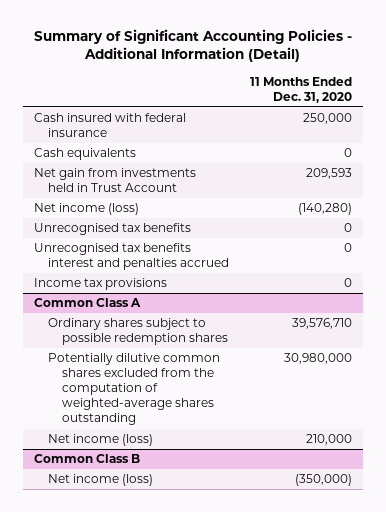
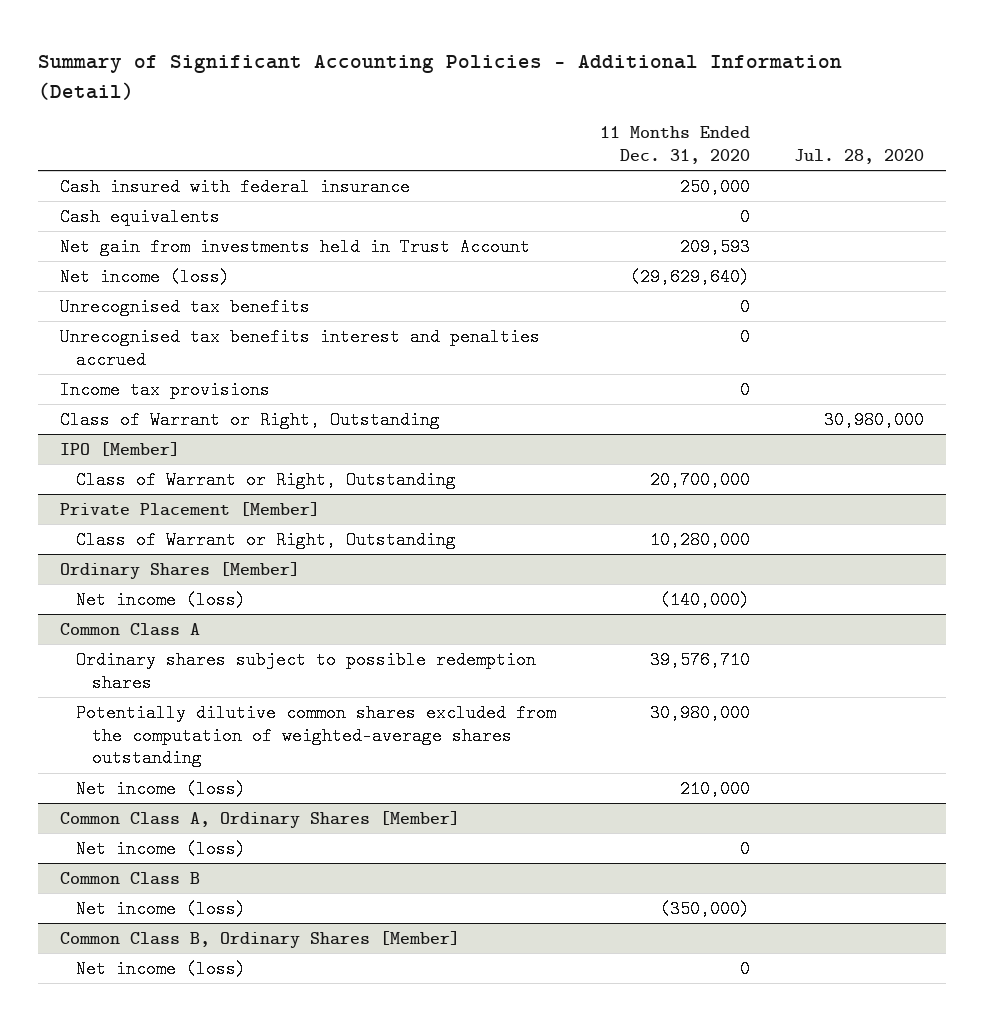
- | 11 Months Ended Dec. 31, 2020
+ | 11 Months Ended Dec. 31, 2020 | Jul. 28, 2020
- Net income (loss) | (140,280)
+ Net income (loss) | (29,629,640) |
+ Class of Warrant or Right, Outstanding | | 30,980,000
+ IPO [Member]
+ Class of Warrant or Right, Outstanding | 20,700,000 |
+ Private Placement [Member]
+ Class of Warrant or Right, Outstanding | 10,280,000 |
+ Ordinary Shares [Member]
+ Net income (loss) | (140,000) |
+ Common Class A, Ordinary Shares [Member]
+ Net income (loss) | 0 |
+ Common Class B, Ordinary Shares [Member]
+ Net income (loss) | 0 |

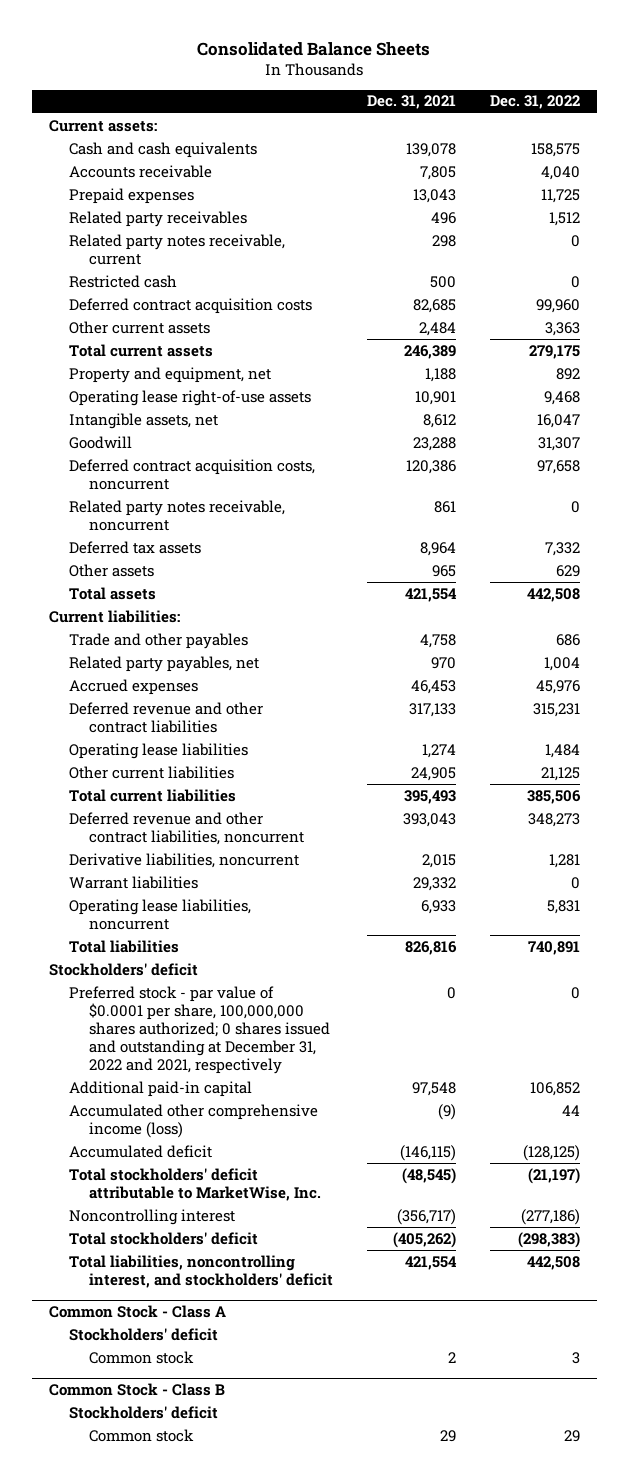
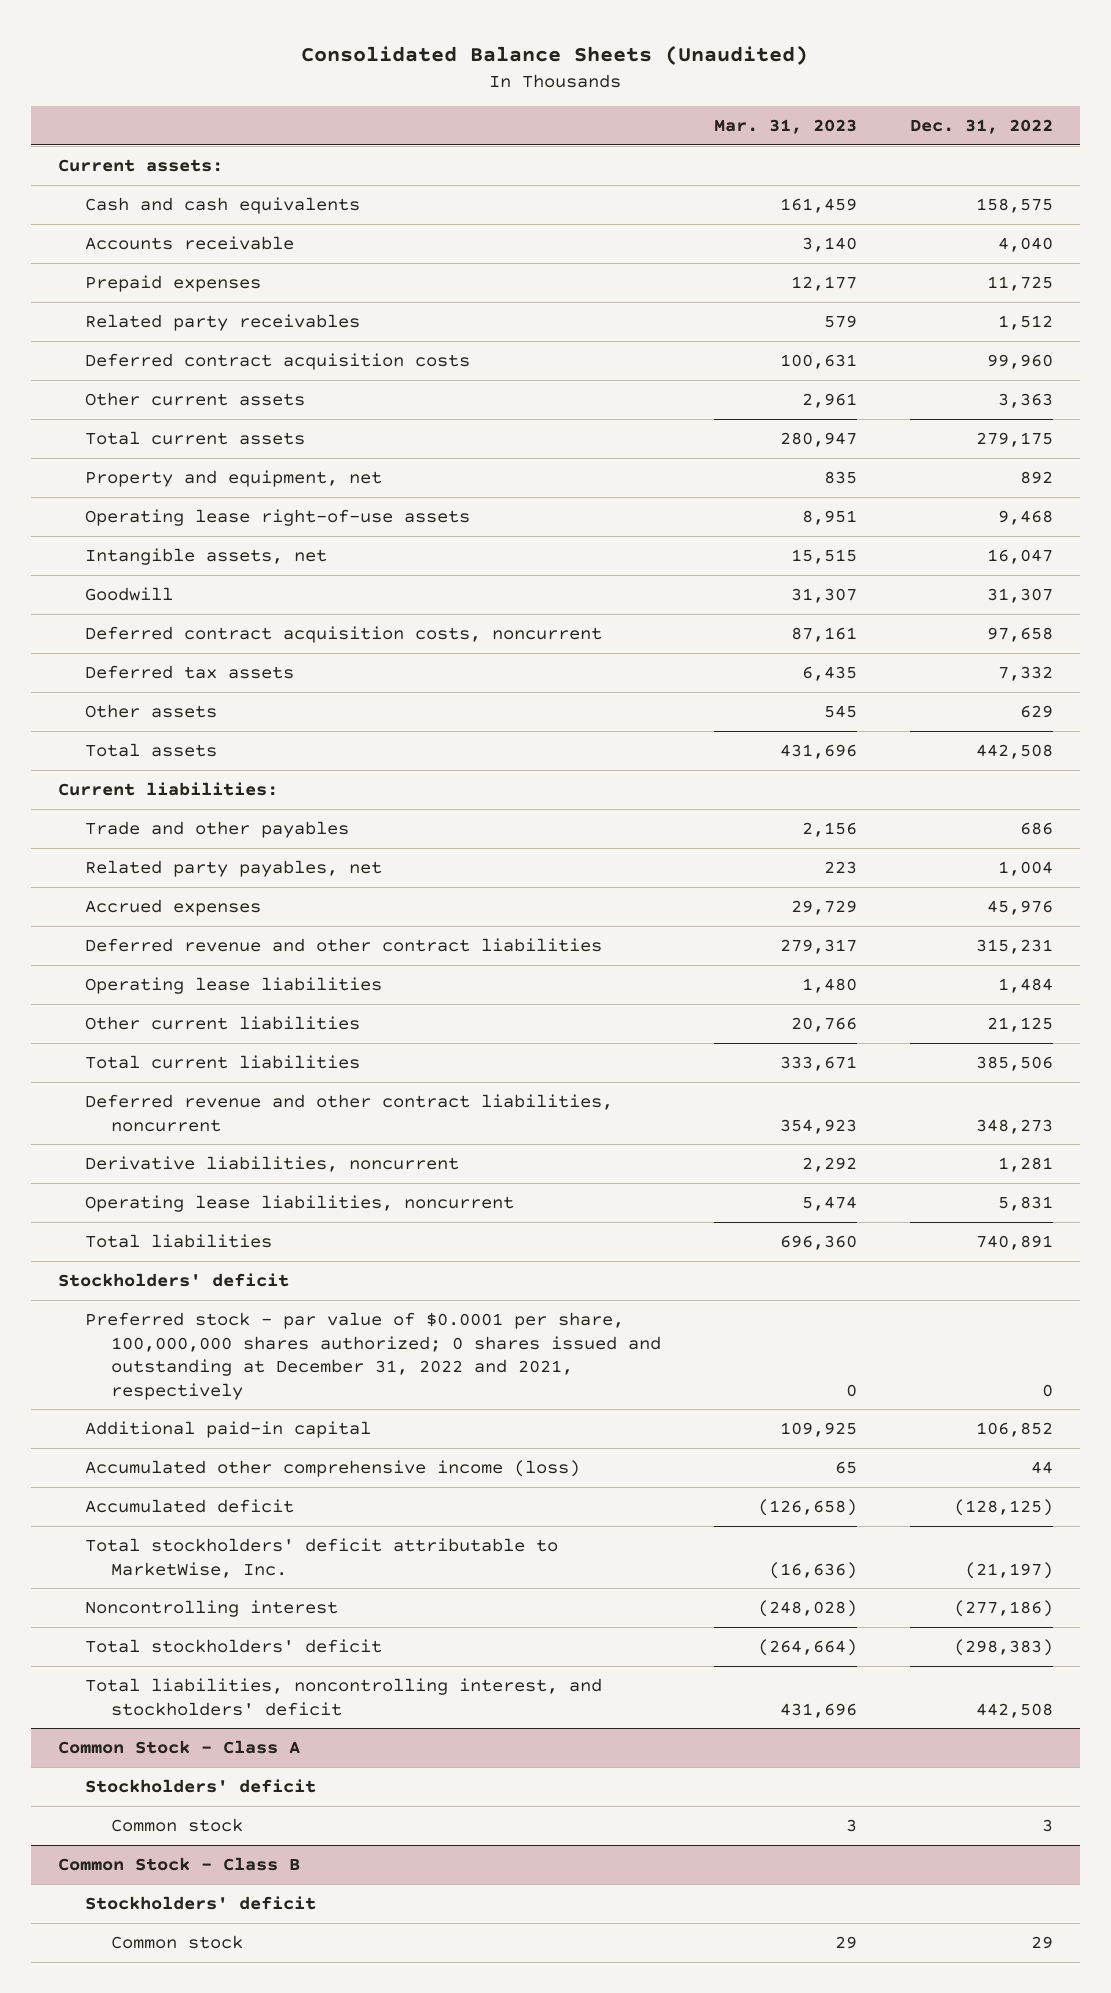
- Consolidated Balance Sheets
+ Consolidated Balance Sheets (Unaudited)
- | Dec. 31, 2021 | Dec. 31, 2022
+ | Mar. 31, 2023 | Dec. 31, 2022
- Related party notes receivable, current | 298 | 0
- Restricted cash | 500 | 0
- Related party notes receivable, noncurrent | 861 | 0
- Warrant liabilities | 29,332 | 0

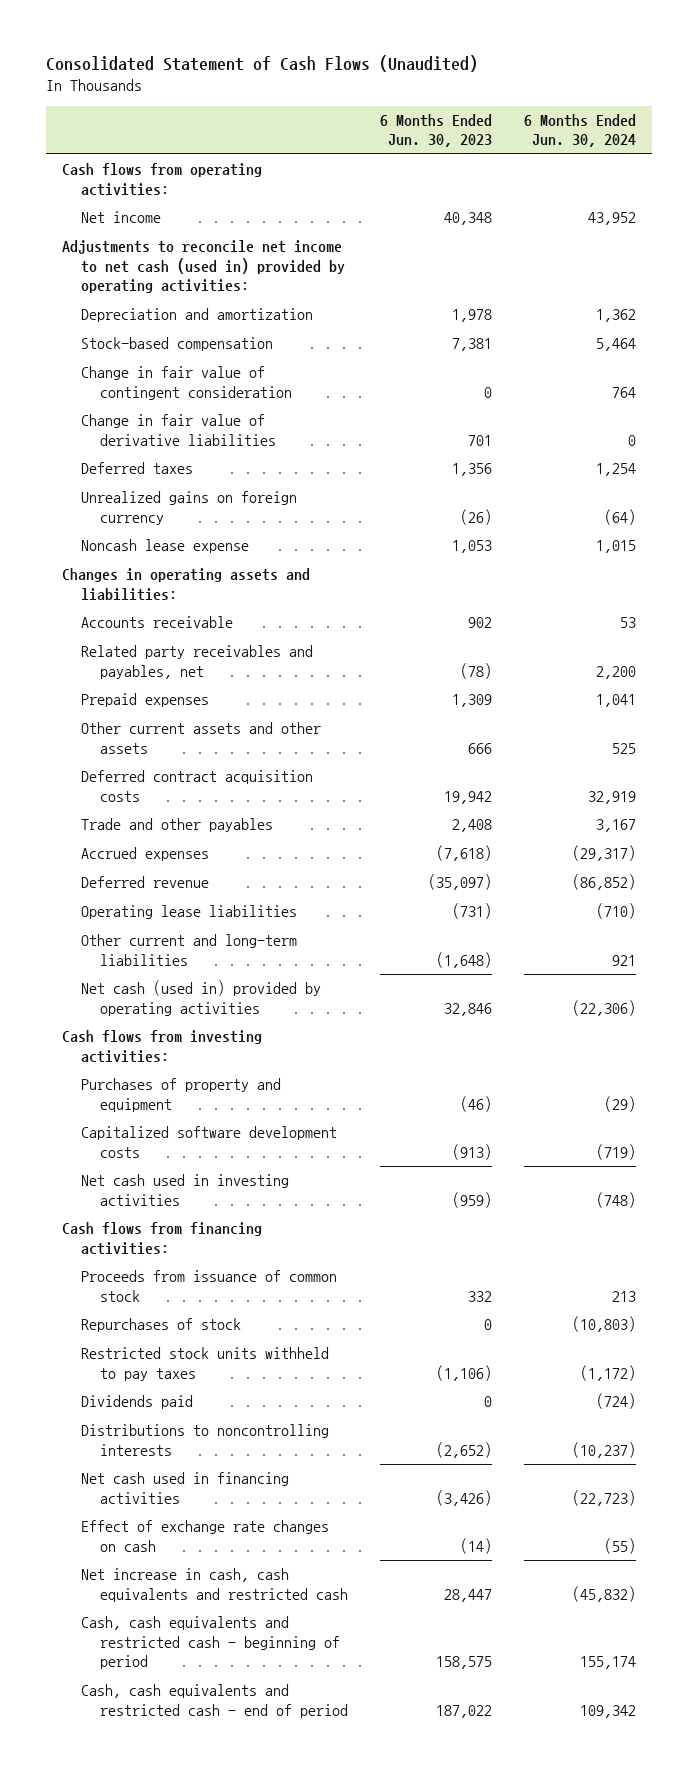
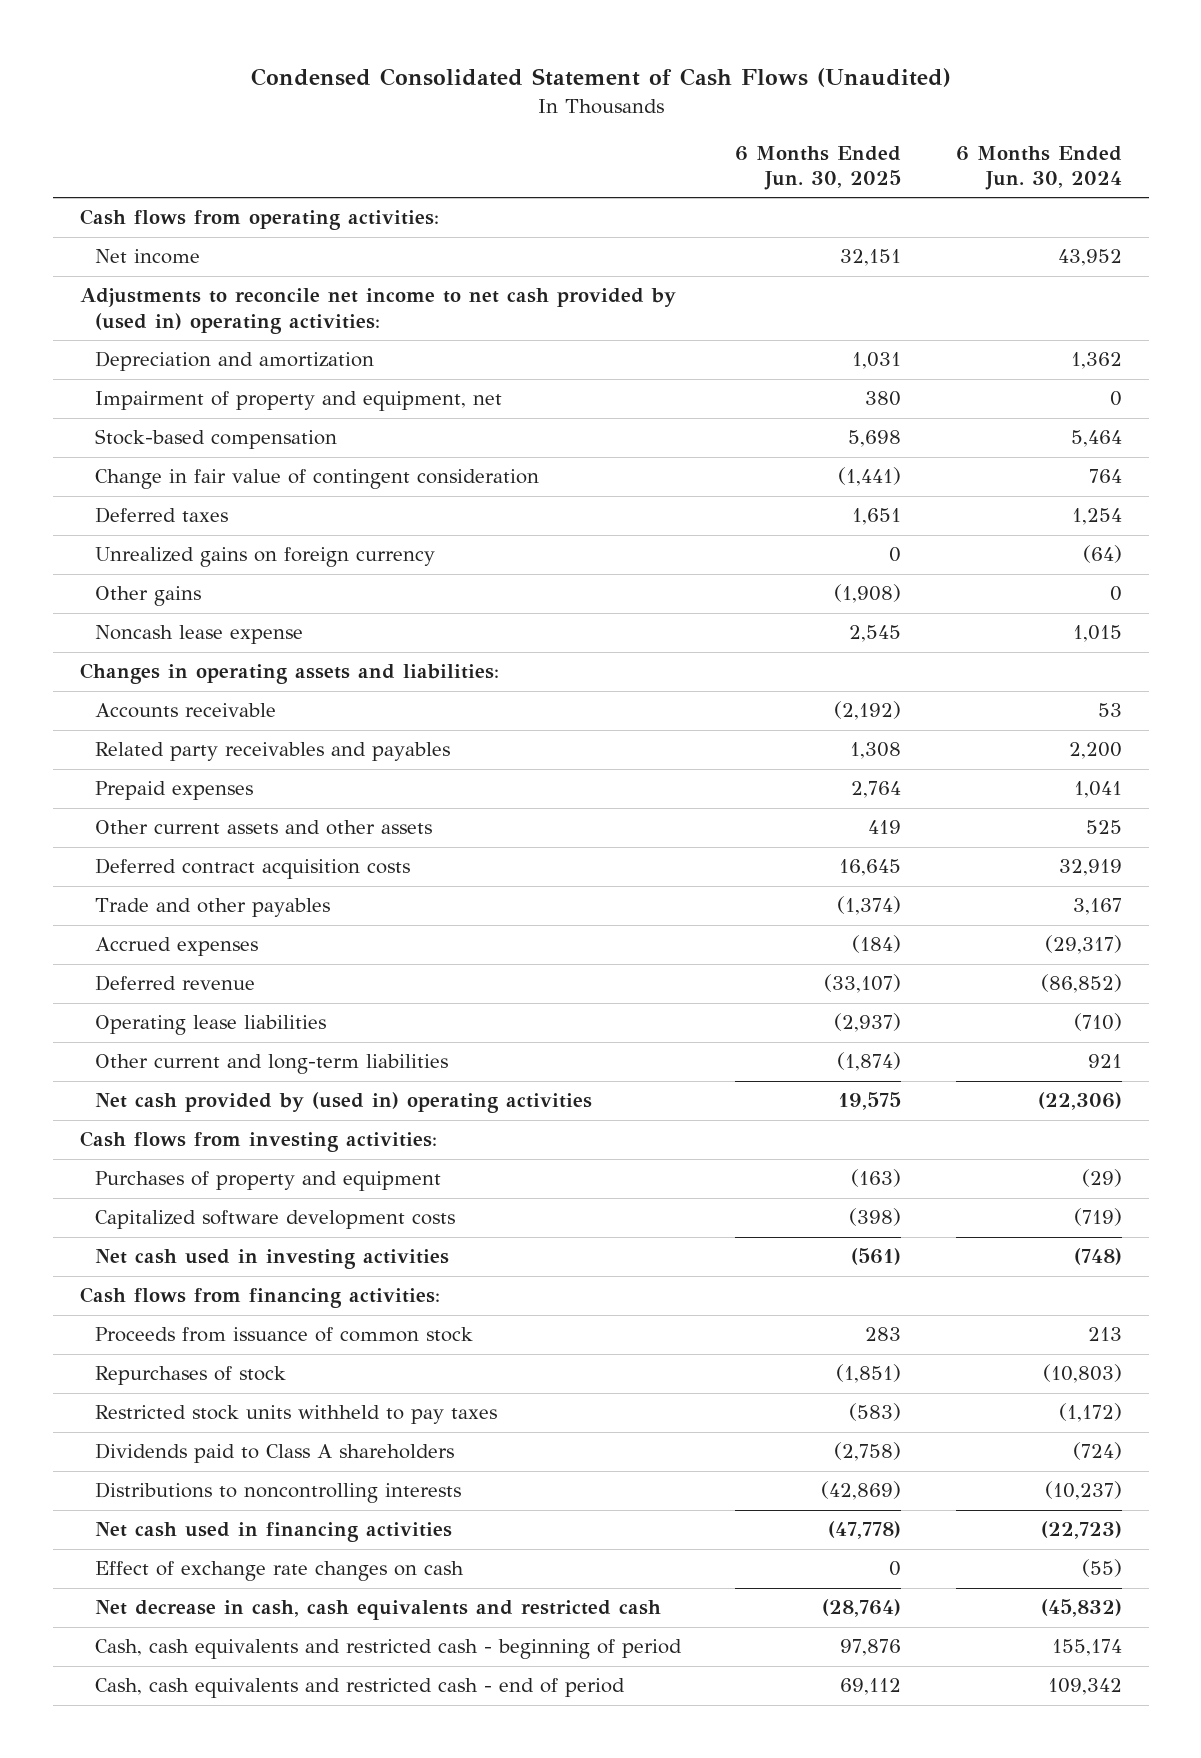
- Consolidated Statement of Cash Flows (Unaudited)
+ Condensed Consolidated Statement of Cash Flows (Unaudited)
- | 6 Months Ended Jun. 30, 2023 | 6 Months Ended Jun. 30, 2024
+ | 6 Months Ended Jun. 30, 2025 | 6 Months Ended Jun. 30, 2024
- Adjustments to reconcile net income to net cash (used in) provided by operating activities:
+ Adjustments to reconcile net income to net cash provided by (used in) operating activities:
+ Impairment of property and equipment, net | 380 | 0
- Change in fair value of derivative liabilities | 701 | 0
+ Other gains | (1,908) | 0
- Related party receivables and payables, net | (78) | 2,200
+ Related party receivables and payables | 1,308 | 2,200
- Net cash (used in) provided by operating activities | 32,846 | (22,306)
+ Net cash provided by (used in) operating activities | 19,575 | (22,306)
- Dividends paid | 0 | (724)
+ Dividends paid to Class A shareholders | (2,758) | (724)
- Net increase in cash, cash equivalents and restricted cash | 28,447 | (45,832)
+ Net decrease in cash, cash equivalents and restricted cash | (28,764) | (45,832)

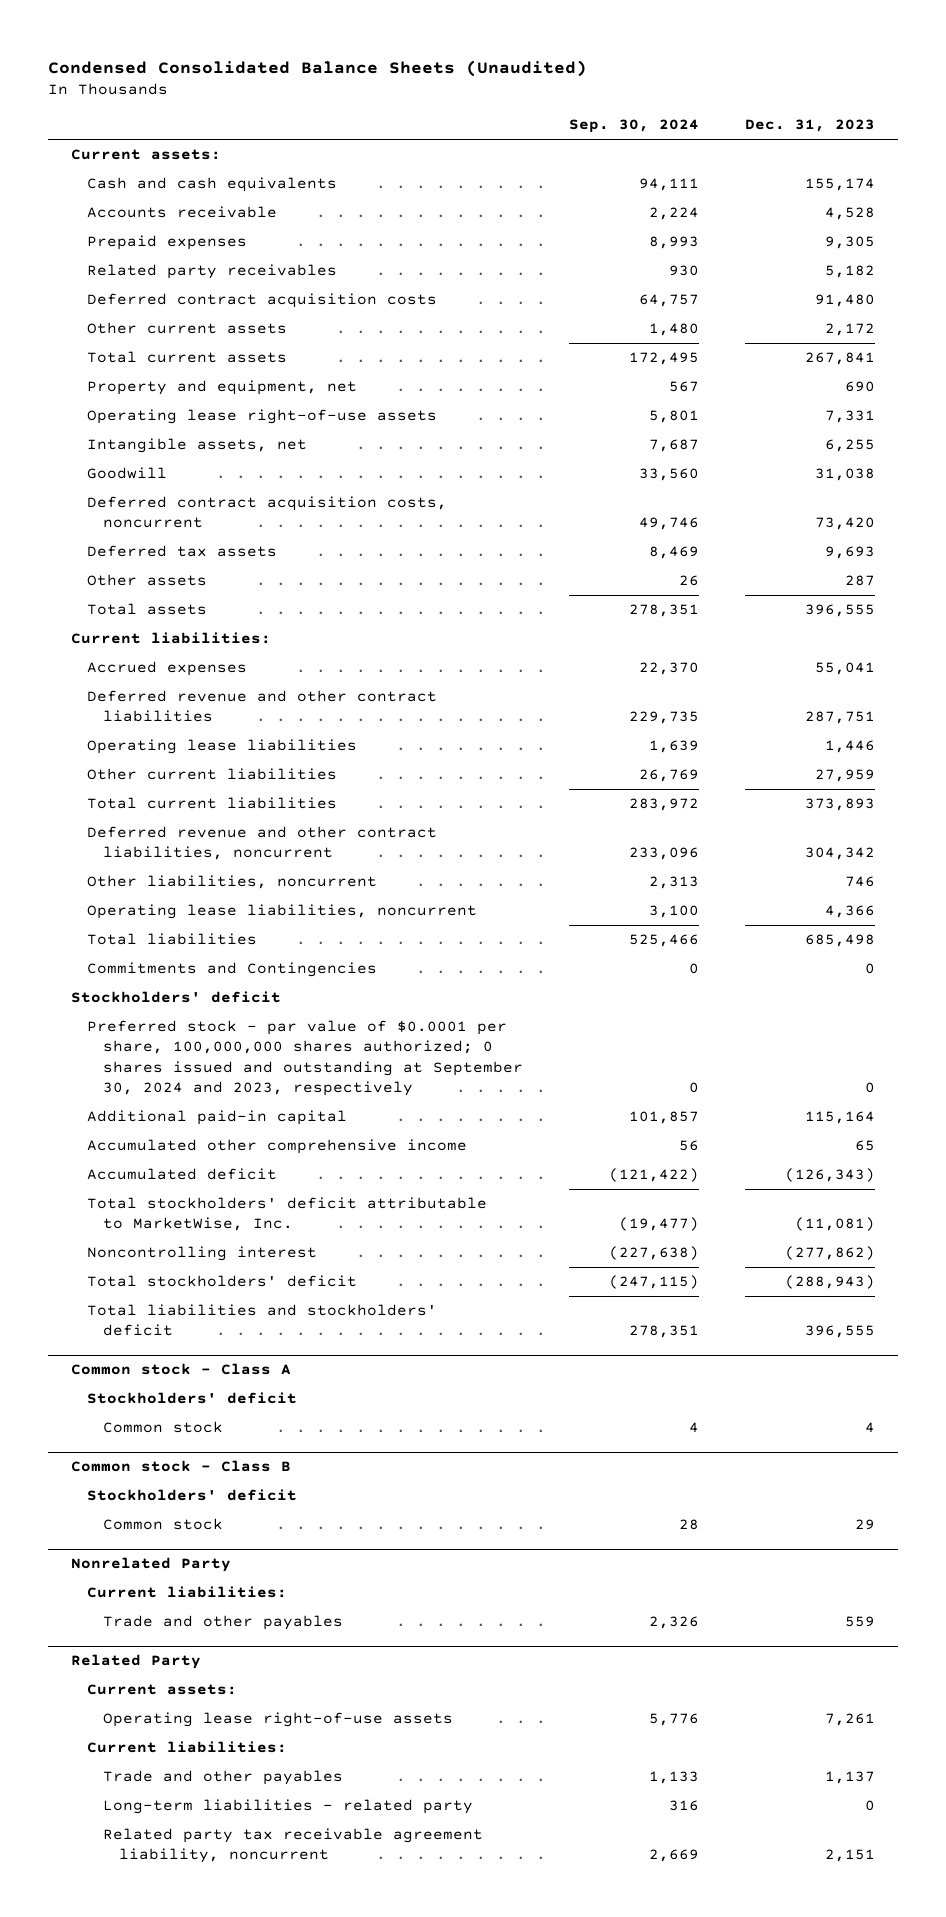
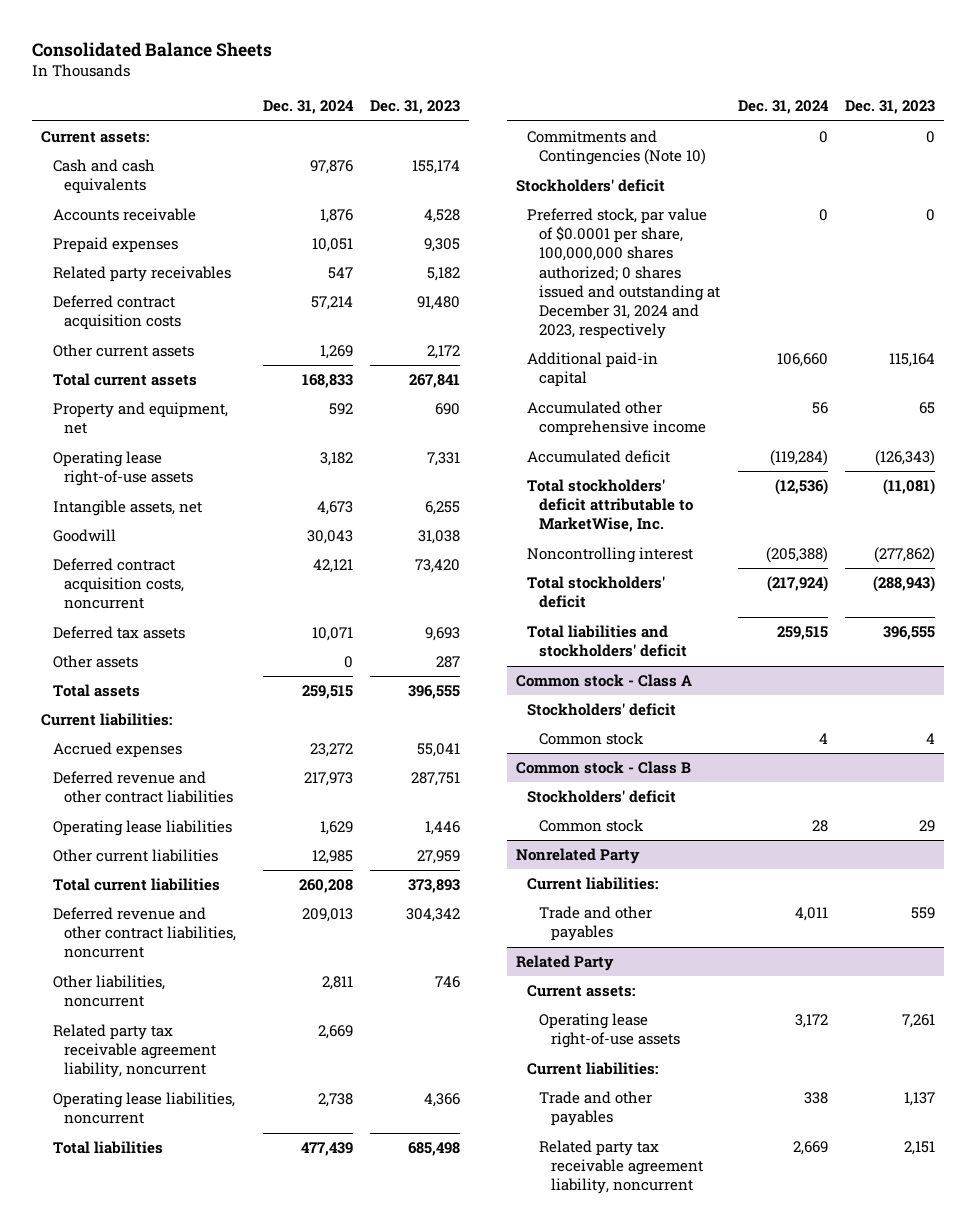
- Condensed Consolidated Balance Sheets (Unaudited)
+ Consolidated Balance Sheets
- | Sep. 30, 2024 | Dec. 31, 2023
+ | Dec. 31, 2024 | Dec. 31, 2023
+ Related party tax receivable agreement liability, noncurrent | 2,669 |
- Commitments and Contingencies | 0 | 0
+ Commitments and Contingencies (Note 10) | 0 | 0
- Preferred stock - par value of $0.0001 per share, 100,000,000 shares authorized; 0 shares issued and outstanding at September 30, 2024 and 2023, respectively | 0 | 0
+ Preferred stock, par value of $0.0001 per share, 100,000,000 shares authorized; 0 shares issued and outstanding at December 31, 2024 and 2023, respectively | 0 | 0
@ Related Party
- Long-term liabilities - related party | 316 | 0

